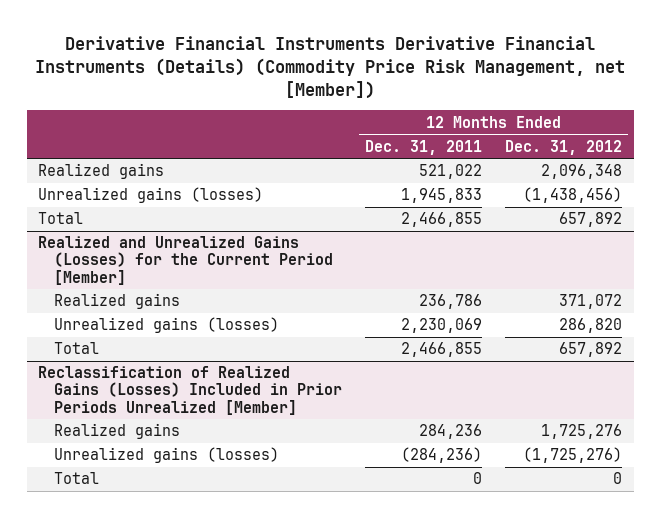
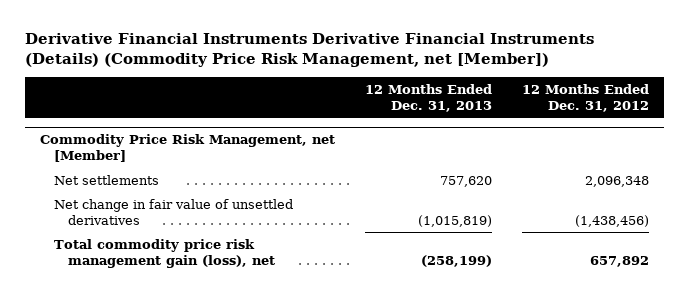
- | 12 Months Ended Dec. 31, 2011 | 12 Months Ended Dec. 31, 2012
+ | 12 Months Ended Dec. 31, 2013 | 12 Months Ended Dec. 31, 2012
- Realized gains | 521,022 | 2,096,348
- Unrealized gains (losses) | 1,945,833 | (1,438,456)
- Total | 2,466,855 | 657,892
- Realized and Unrealized Gains (Losses) for the Current Period [Member]
- Realized gains | 236,786 | 371,072
- Unrealized gains (losses) | 2,230,069 | 286,820
- Total | 2,466,855 | 657,892
- Reclassification of Realized Gains (Losses) Included in Prior Periods Unrealized [Member]
- Realized gains | 284,236 | 1,725,276
- Unrealized gains (losses) | (284,236) | (1,725,276)
- Total | 0 | 0
+ Commodity Price Risk Management, net [Member]
+ Net settlements | 757,620 | 2,096,348
+ Net change in fair value of unsettled derivatives | (1,015,819) | (1,438,456)
+ Total commodity price risk management gain (loss), net | (258,199) | 657,892

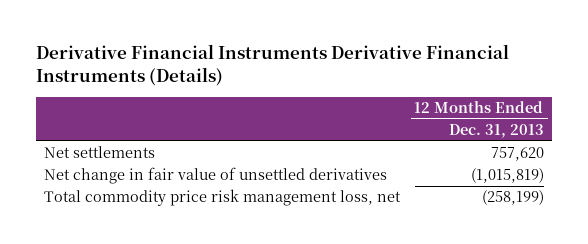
- Derivative Financial Instruments Derivative Financial Instruments (Details) (Commodity Price Risk Management, net [Member])
+ Derivative Financial Instruments Derivative Financial Instruments (Details)
- | 12 Months Ended Dec. 31, 2013 | 12 Months Ended Dec. 31, 2012
+ | 12 Months Ended Dec. 31, 2013
- Commodity Price Risk Management, net [Member]
- Total commodity price risk management gain (loss), net | (258,199) | 657,892
+ Total commodity price risk management loss, net | (258,199)

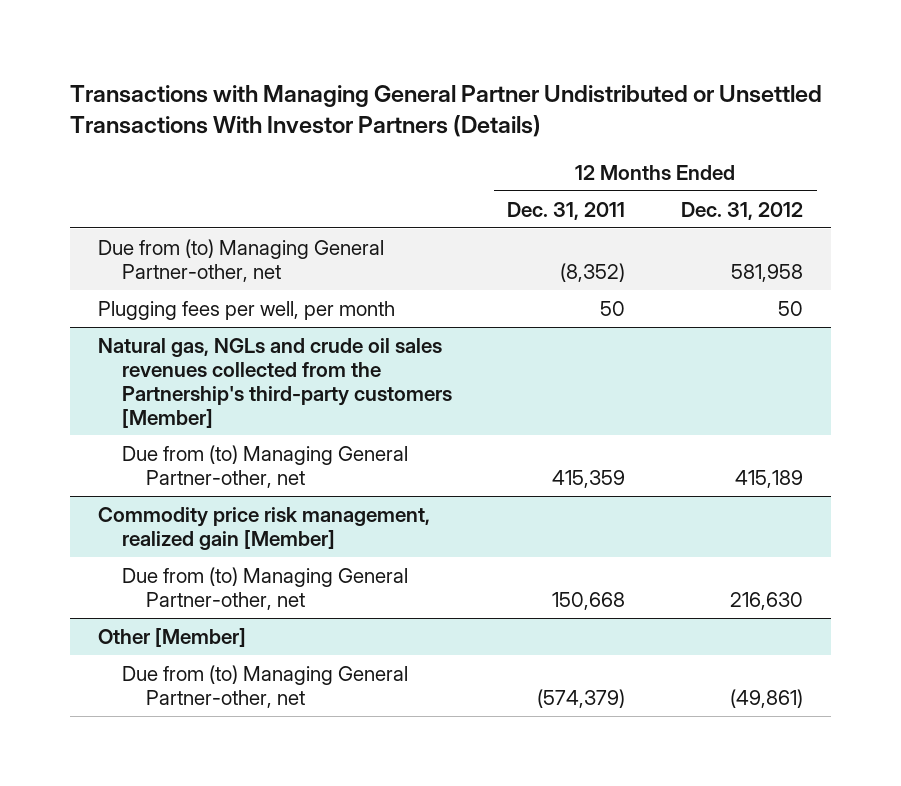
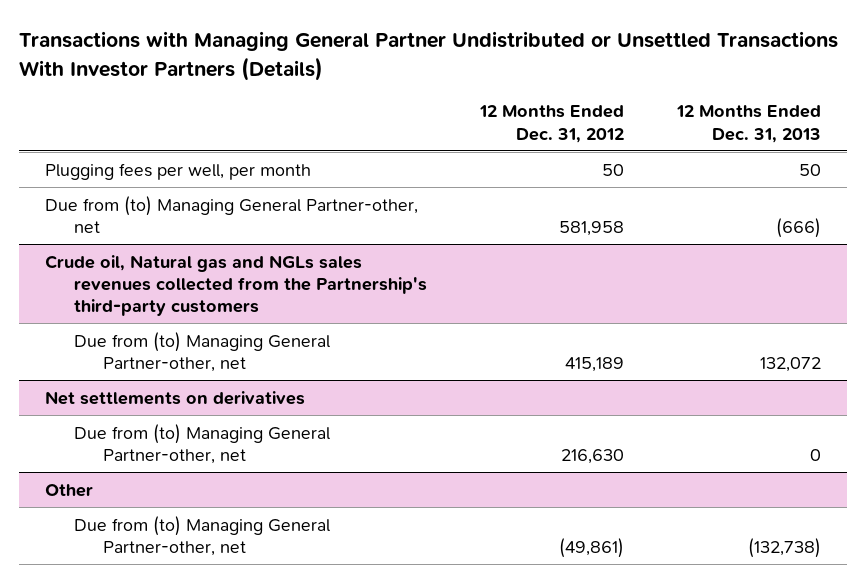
- | 12 Months Ended Dec. 31, 2011 | 12 Months Ended Dec. 31, 2012
+ | 12 Months Ended Dec. 31, 2012 | 12 Months Ended Dec. 31, 2013
- Natural gas, NGLs and crude oil sales revenues collected from the Partnership's third-party customers [Member]
moved down: Due from (to) Managing General Partner-other, net | 581,958 | (666)
+ Crude oil, Natural gas and NGLs sales revenues collected from the Partnership's third-party customers
- Commodity price risk management, realized gain [Member]
+ Net settlements on derivatives
- Other [Member]
+ Other

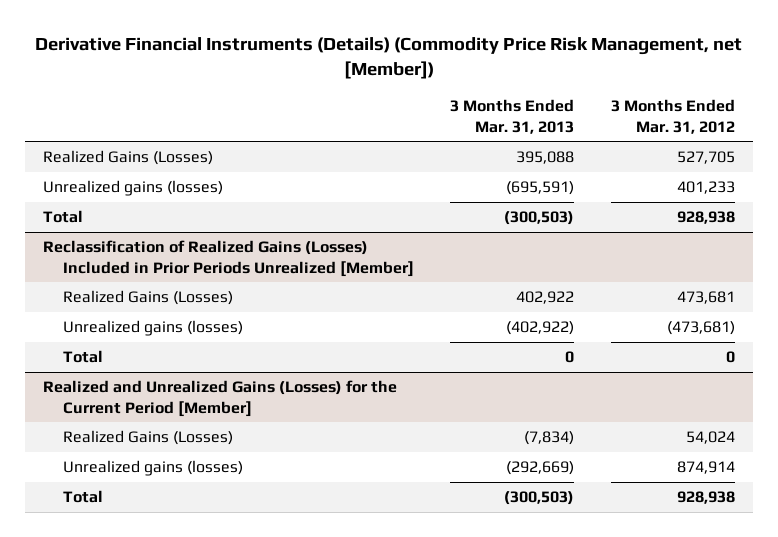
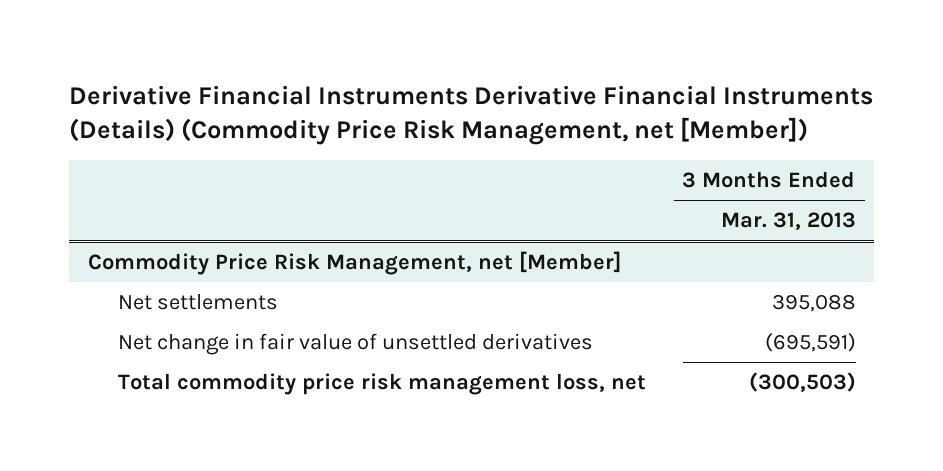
- Derivative Financial Instruments (Details) (Commodity Price Risk Management, net [Member])
+ Derivative Financial Instruments Derivative Financial Instruments (Details) (Commodity Price Risk Management, net [Member])
- | 3 Months Ended Mar. 31, 2013 | 3 Months Ended Mar. 31, 2012
+ | 3 Months Ended Mar. 31, 2013
- Realized Gains (Losses) | 395,088 | 527,705
- Unrealized gains (losses) | (695,591) | 401,233
- Total | (300,503) | 928,938
- Reclassification of Realized Gains (Losses) Included in Prior Periods Unrealized [Member]
- Realized Gains (Losses) | 402,922 | 473,681
- Unrealized gains (losses) | (402,922) | (473,681)
- Total | 0 | 0
- Realized and Unrealized Gains (Losses) for the Current Period [Member]
- Realized Gains (Losses) | (7,834) | 54,024
- Unrealized gains (losses) | (292,669) | 874,914
- Total | (300,503) | 928,938
+ Commodity Price Risk Management, net [Member]
+ Net settlements | 395,088
+ Net change in fair value of unsettled derivatives | (695,591)
+ Total commodity price risk management loss, net | (300,503)

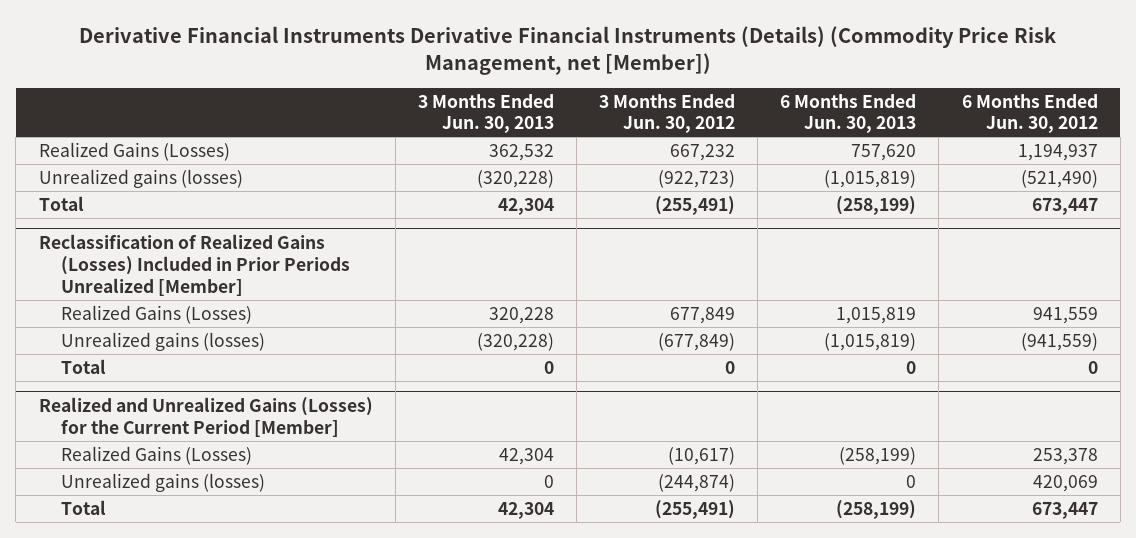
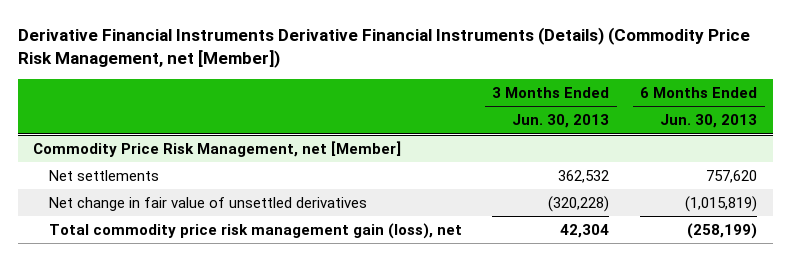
- | 3 Months Ended Jun. 30, 2013 | 3 Months Ended Jun. 30, 2012 | 6 Months Ended Jun. 30, 2013 | 6 Months Ended Jun. 30, 2012
+ | 3 Months Ended Jun. 30, 2013 | 6 Months Ended Jun. 30, 2013
- Realized Gains (Losses) | 362,532 | 667,232 | 757,620 | 1,194,937
- Unrealized gains (losses) | (320,228) | (922,723) | (1,015,819) | (521,490)
- Total | 42,304 | (255,491) | (258,199) | 673,447
- Reclassification of Realized Gains (Losses) Included in Prior Periods Unrealized [Member]
- Realized Gains (Losses) | 320,228 | 677,849 | 1,015,819 | 941,559
- Unrealized gains (losses) | (320,228) | (677,849) | (1,015,819) | (941,559)
- Total | 0 | 0 | 0 | 0
- Realized and Unrealized Gains (Losses) for the Current Period [Member]
- Realized Gains (Losses) | 42,304 | (10,617) | (258,199) | 253,378
- Unrealized gains (losses) | 0 | (244,874) | 0 | 420,069
- Total | 42,304 | (255,491) | (258,199) | 673,447
+ Commodity Price Risk Management, net [Member]
+ Net settlements | 362,532 | 757,620
+ Net change in fair value of unsettled derivatives | (320,228) | (1,015,819)
+ Total commodity price risk management gain (loss), net | 42,304 | (258,199)

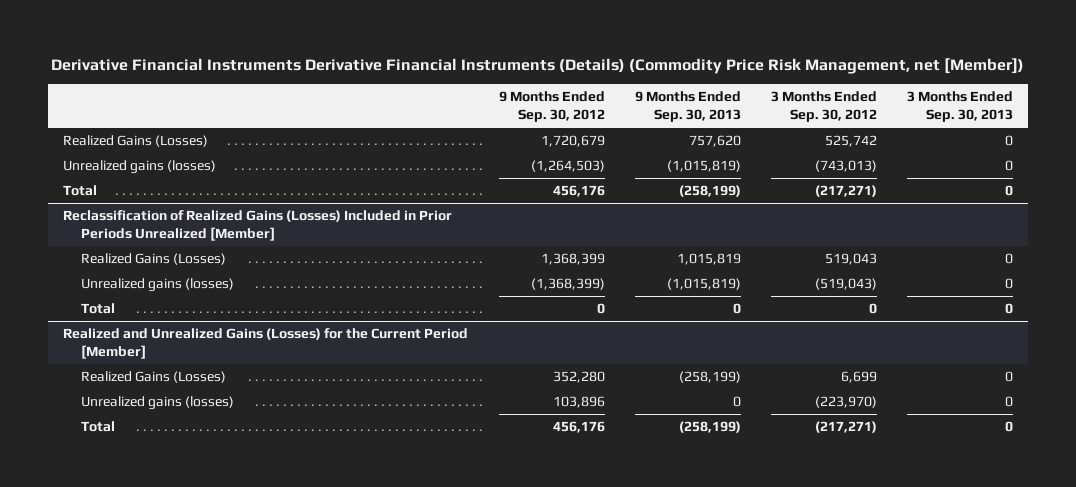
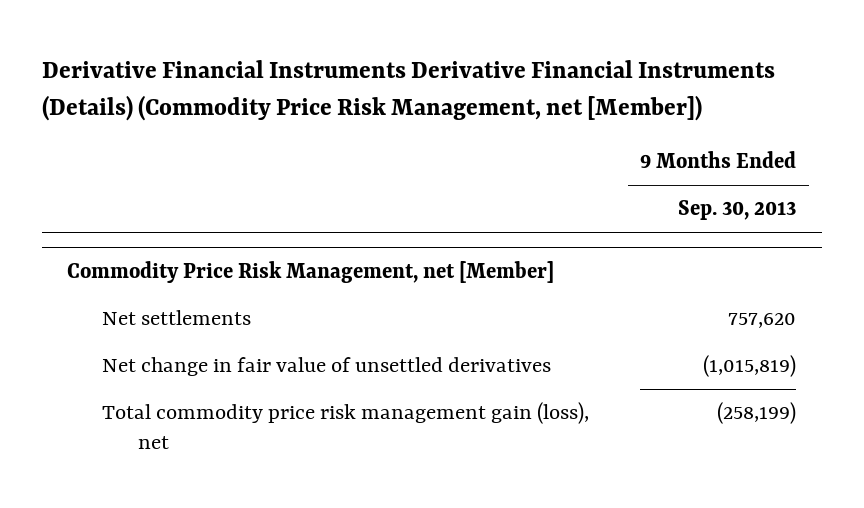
- | 9 Months Ended Sep. 30, 2012 | 9 Months Ended Sep. 30, 2013 | 3 Months Ended Sep. 30, 2012 | 3 Months Ended Sep. 30, 2013
+ | 9 Months Ended Sep. 30, 2013
- Realized Gains (Losses) | 1,720,679 | 757,620 | 525,742 | 0
- Unrealized gains (losses) | (1,264,503) | (1,015,819) | (743,013) | 0
- Total | 456,176 | (258,199) | (217,271) | 0
- Reclassification of Realized Gains (Losses) Included in Prior Periods Unrealized [Member]
- Realized Gains (Losses) | 1,368,399 | 1,015,819 | 519,043 | 0
- Unrealized gains (losses) | (1,368,399) | (1,015,819) | (519,043) | 0
- Total | 0 | 0 | 0 | 0
- Realized and Unrealized Gains (Losses) for the Current Period [Member]
- Realized Gains (Losses) | 352,280 | (258,199) | 6,699 | 0
- Unrealized gains (losses) | 103,896 | 0 | (223,970) | 0
- Total | 456,176 | (258,199) | (217,271) | 0
+ Commodity Price Risk Management, net [Member]
+ Net settlements | 757,620
+ Net change in fair value of unsettled derivatives | (1,015,819)
+ Total commodity price risk management gain (loss), net | (258,199)

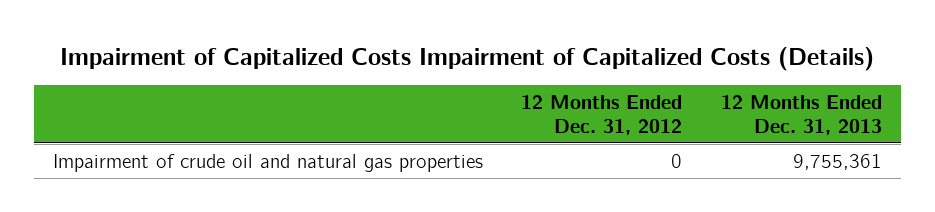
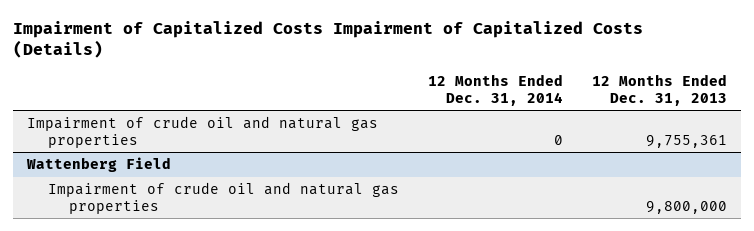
- | 12 Months Ended Dec. 31, 2012 | 12 Months Ended Dec. 31, 2013
+ | 12 Months Ended Dec. 31, 2014 | 12 Months Ended Dec. 31, 2013
+ Wattenberg Field
+ Impairment of crude oil and natural gas properties | | 9,800,000

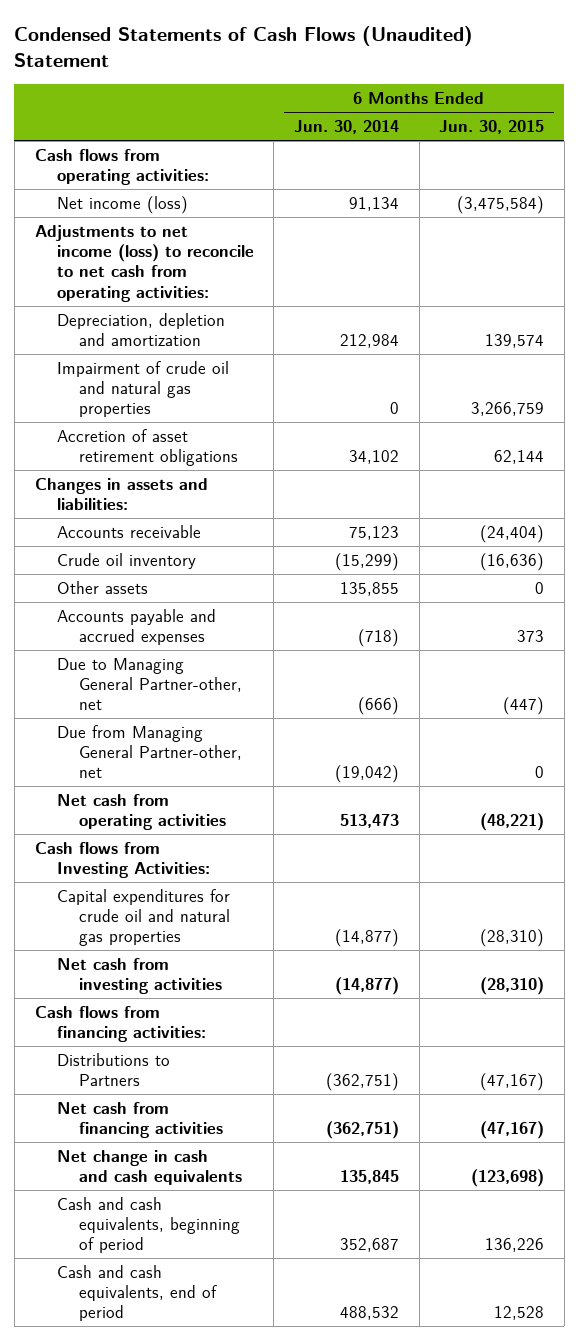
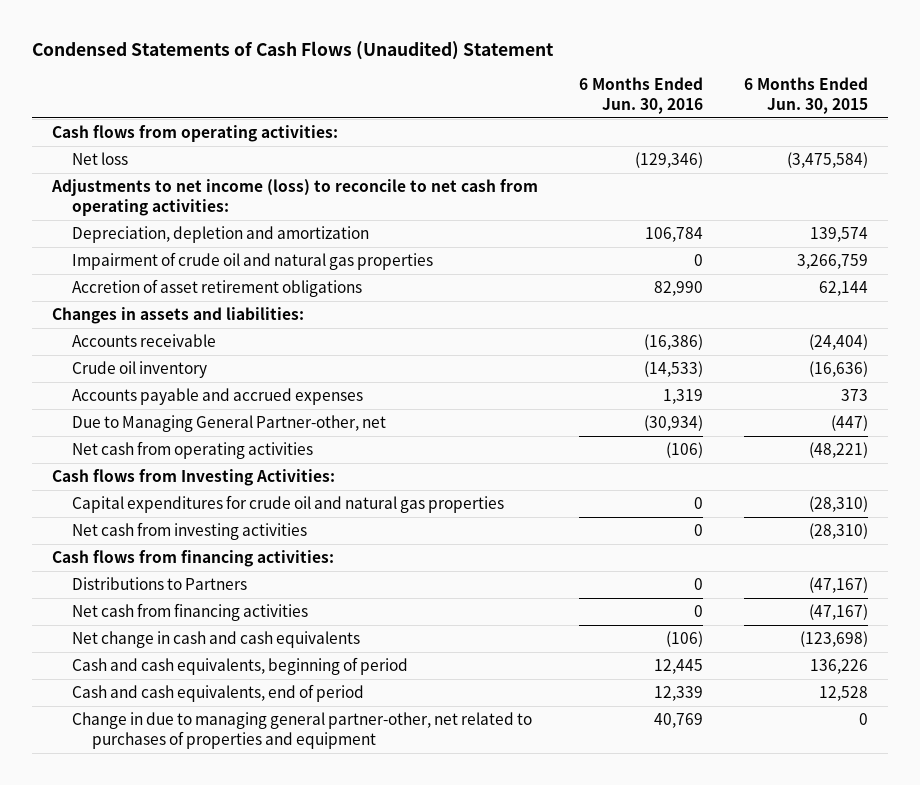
- | 6 Months Ended Jun. 30, 2014 | 6 Months Ended Jun. 30, 2015
+ | 6 Months Ended Jun. 30, 2016 | 6 Months Ended Jun. 30, 2015
- Net income (loss) | 91,134 | (3,475,584)
+ Net loss | (129,346) | (3,475,584)
- Other assets | 135,855 | 0
- Due from Managing General Partner-other, net | (19,042) | 0
+ Change in due to managing general partner-other, net related to purchases of properties and equipment | 40,769 | 0

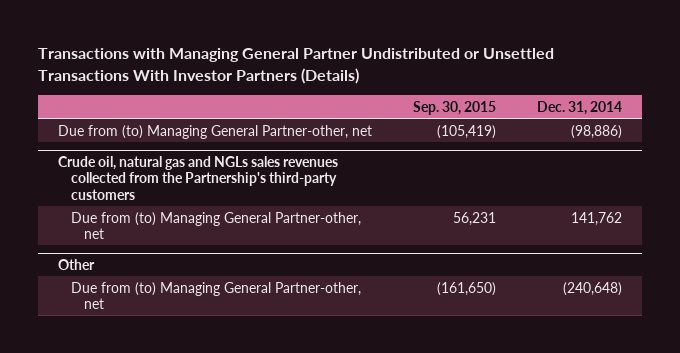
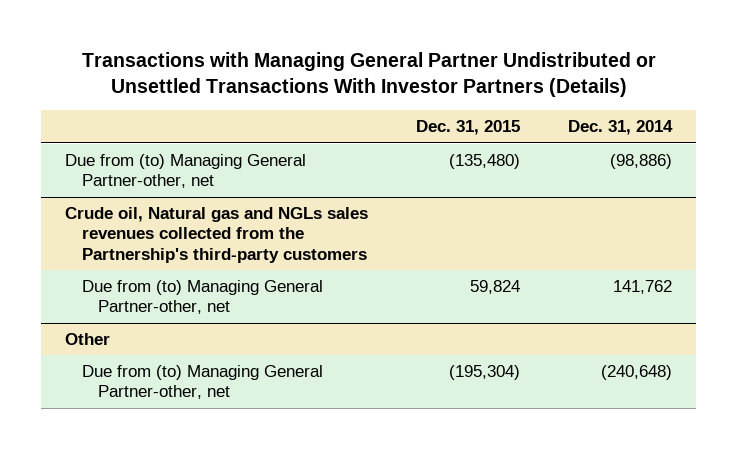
- | Sep. 30, 2015 | Dec. 31, 2014
+ | Dec. 31, 2015 | Dec. 31, 2014
- Crude oil, natural gas and NGLs sales revenues collected from the Partnership's third-party customers
+ Crude oil, Natural gas and NGLs sales revenues collected from the Partnership's third-party customers

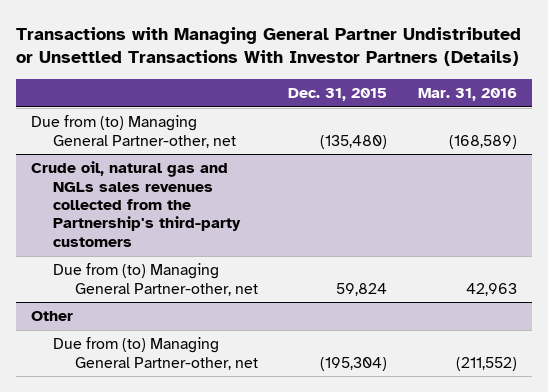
- | Dec. 31, 2015 | Dec. 31, 2014
+ | Dec. 31, 2015 | Mar. 31, 2016
- Crude oil, Natural gas and NGLs sales revenues collected from the Partnership's third-party customers
+ Crude oil, natural gas and NGLs sales revenues collected from the Partnership's third-party customers

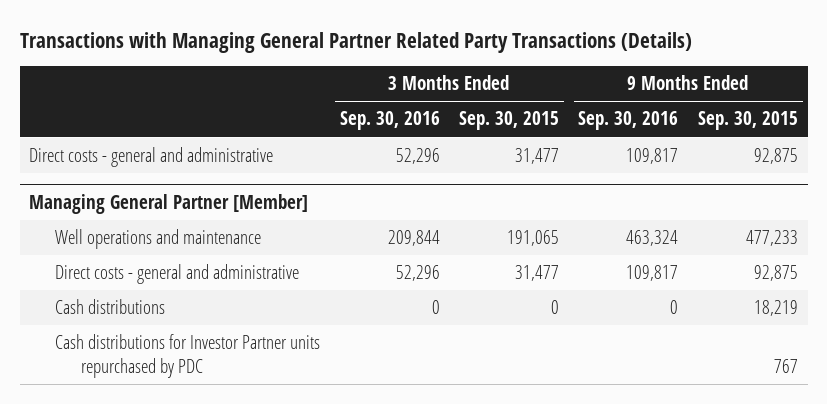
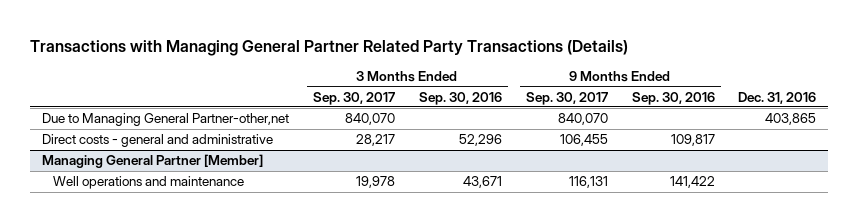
- | 3 Months Ended Sep. 30, 2016 | 3 Months Ended Sep. 30, 2015 | 9 Months Ended Sep. 30, 2016 | 9 Months Ended Sep. 30, 2015
+ | 3 Months Ended Sep. 30, 2017 | 3 Months Ended Sep. 30, 2016 | 9 Months Ended Sep. 30, 2017 | 9 Months Ended Sep. 30, 2016 | Dec. 31, 2016
+ Due to Managing General Partner-other,net | 840,070 | | 840,070 | | 403,865
@ Managing General Partner [Member]
- Well operations and maintenance | 209,844 | 191,065 | 463,324 | 477,233
- Direct costs - general and administrative | 52,296 | 31,477 | 109,817 | 92,875
- Cash distributions | 0 | 0 | 0 | 18,219
- Cash distributions for Investor Partner units repurchased by PDC | | | | 767
+ Well operations and maintenance | 19,978 | 43,671 | 116,131 | 141,422 |

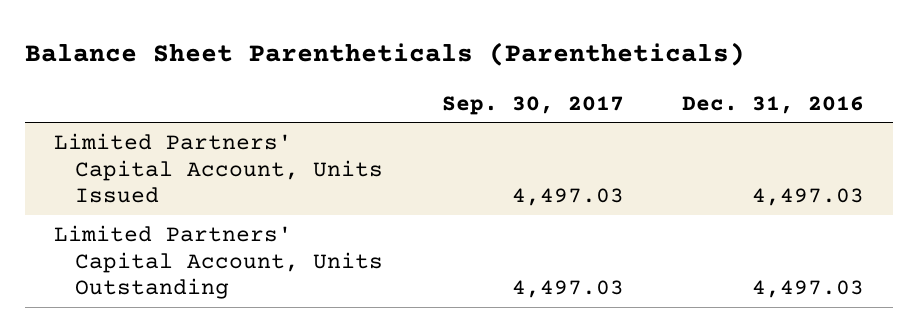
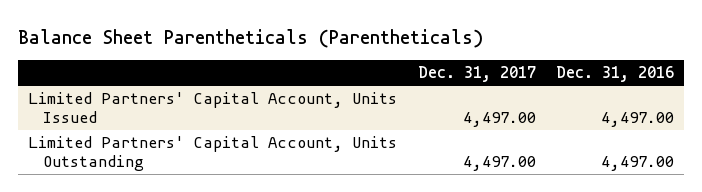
- | Sep. 30, 2017 | Dec. 31, 2016
+ | Dec. 31, 2017 | Dec. 31, 2016
- Limited Partners' Capital Account, Units Issued | 4,497.03 | 4,497.03
- Limited Partners' Capital Account, Units Outstanding | 4,497.03 | 4,497.03
+ Limited Partners' Capital Account, Units Issued | 4,497.00 | 4,497.00
+ Limited Partners' Capital Account, Units Outstanding | 4,497.00 | 4,497.00

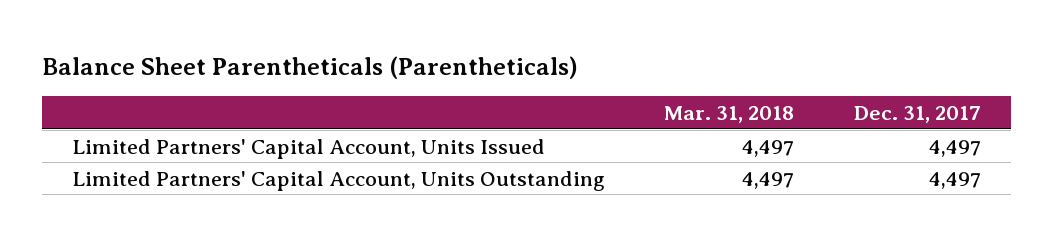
- | Dec. 31, 2017 | Dec. 31, 2016
+ | Mar. 31, 2018 | Dec. 31, 2017
- Limited Partners' Capital Account, Units Issued | 4,497.00 | 4,497.00
- Limited Partners' Capital Account, Units Outstanding | 4,497.00 | 4,497.00
+ Limited Partners' Capital Account, Units Issued | 4,497 | 4,497
+ Limited Partners' Capital Account, Units Outstanding | 4,497 | 4,497

